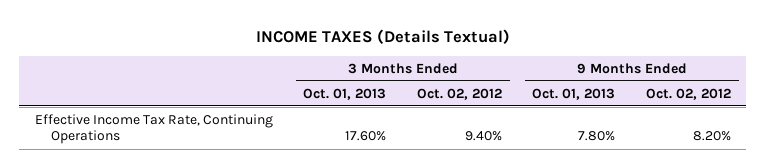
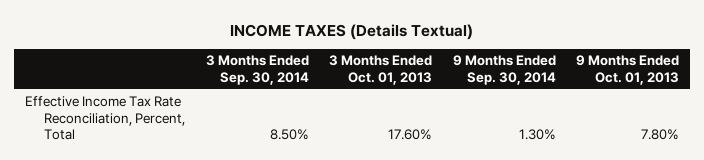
- | 3 Months Ended Oct. 01, 2013 | 3 Months Ended Oct. 02, 2012 | 9 Months Ended Oct. 01, 2013 | 9 Months Ended Oct. 02, 2012
+ | 3 Months Ended Sep. 30, 2014 | 3 Months Ended Oct. 01, 2013 | 9 Months Ended Sep. 30, 2014 | 9 Months Ended Oct. 01, 2013
- Effective Income Tax Rate, Continuing Operations | 17.60% | 9.40% | 7.80% | 8.20%
+ Effective Income Tax Rate Reconciliation, Percent, Total | 8.50% | 17.60% | 1.30% | 7.80%

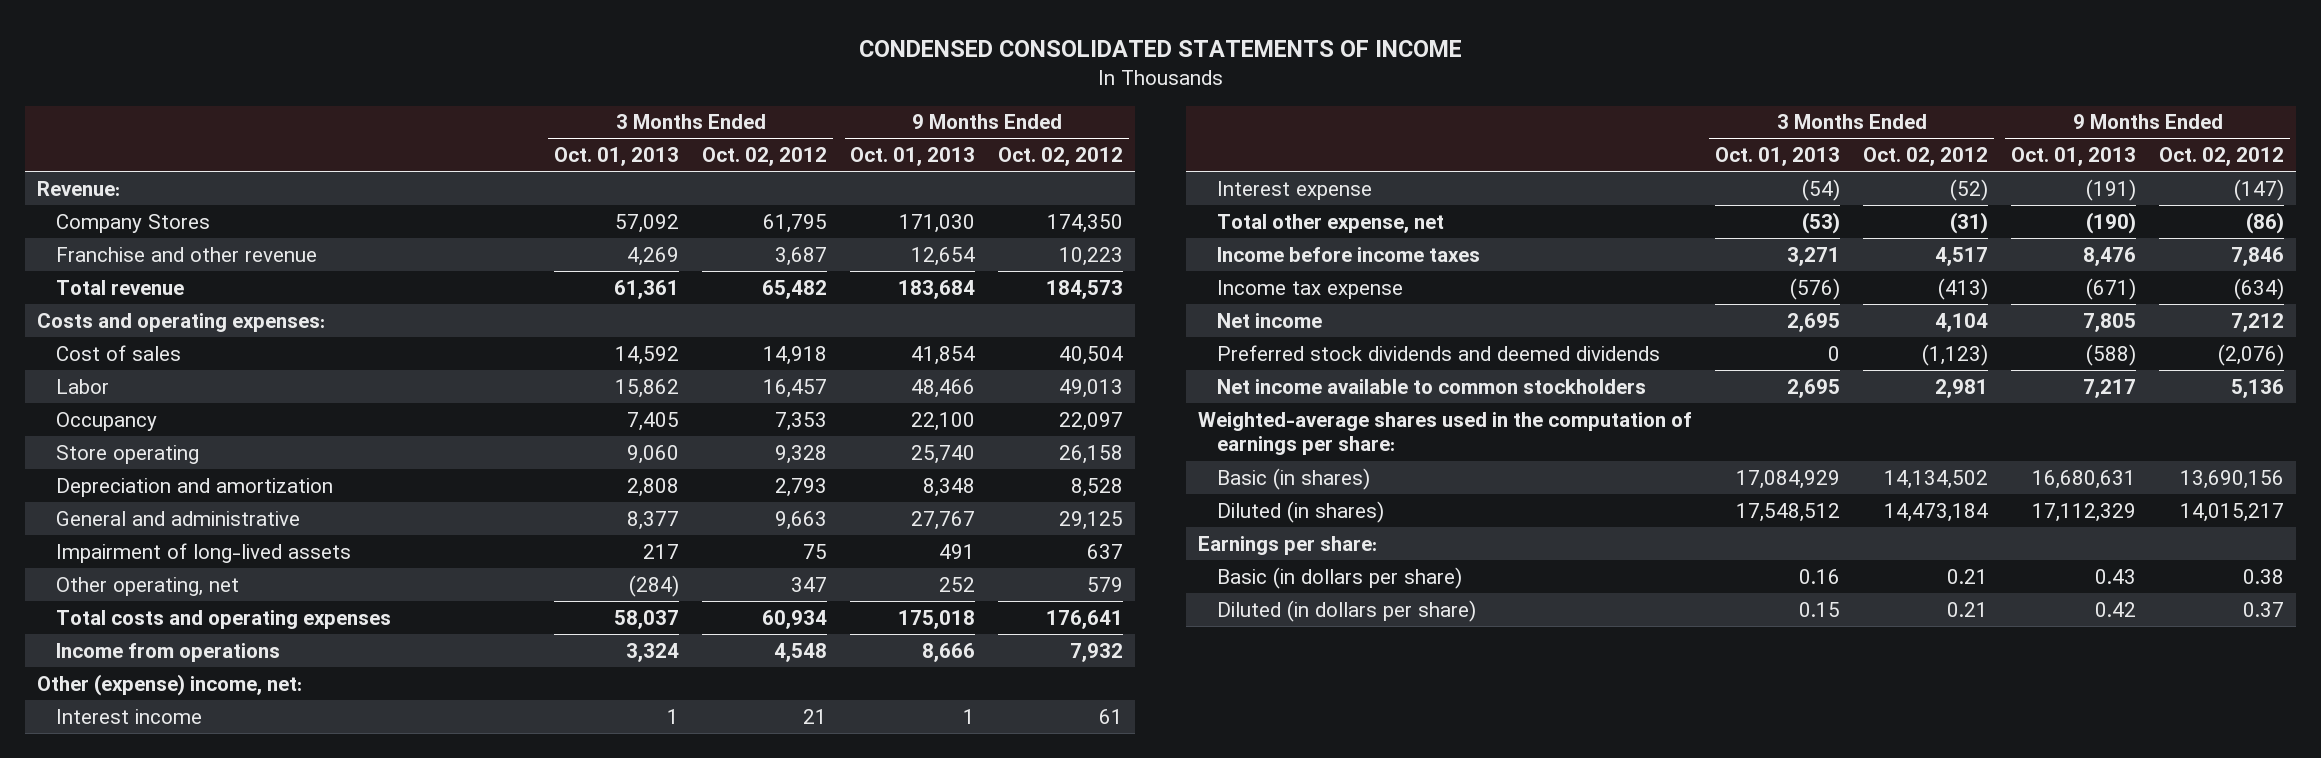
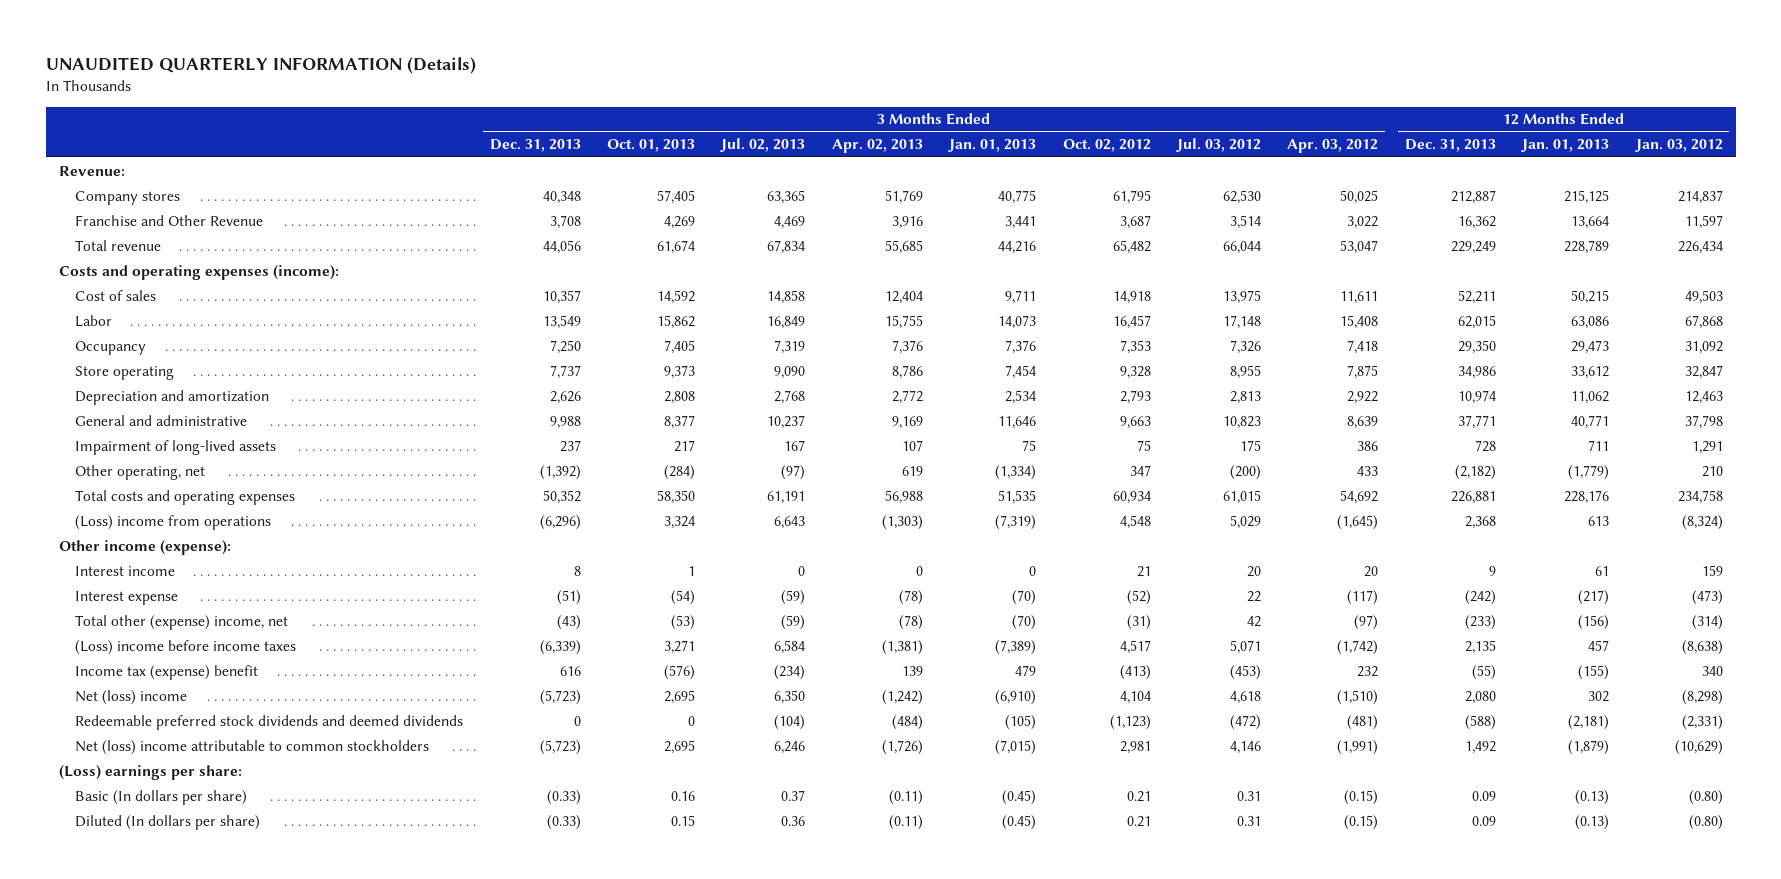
- CONDENSED CONSOLIDATED STATEMENTS OF INCOME
+ UNAUDITED QUARTERLY INFORMATION (Details)
- | 3 Months Ended Oct. 01, 2013 | 3 Months Ended Oct. 02, 2012 | 9 Months Ended Oct. 01, 2013 | 9 Months Ended Oct. 02, 2012
+ | 3 Months Ended Dec. 31, 2013 | 3 Months Ended Oct. 01, 2013 | 3 Months Ended Jul. 02, 2013 | 3 Months Ended Apr. 02, 2013 | 3 Months Ended Jan. 01, 2013 | 3 Months Ended Oct. 02, 2012 | 3 Months Ended Jul. 03, 2012 | 3 Months Ended Apr. 03, 2012 | 12 Months Ended Dec. 31, 2013 | 12 Months Ended Jan. 01, 2013 | 12 Months Ended Jan. 03, 2012
- Company Stores | 57,092 | 61,795 | 171,030 | 174,350
- Franchise and other revenue | 4,269 | 3,687 | 12,654 | 10,223
- Total revenue | 61,361 | 65,482 | 183,684 | 184,573
- Costs and operating expenses:
+ Company stores | 40,348 | 57,405 | 63,365 | 51,769 | 40,775 | 61,795 | 62,530 | 50,025 | 212,887 | 215,125 | 214,837
+ Franchise and Other Revenue | 3,708 | 4,269 | 4,469 | 3,916 | 3,441 | 3,687 | 3,514 | 3,022 | 16,362 | 13,664 | 11,597
+ Total revenue | 44,056 | 61,674 | 67,834 | 55,685 | 44,216 | 65,482 | 66,044 | 53,047 | 229,249 | 228,789 | 226,434
+ Costs and operating expenses (income):
- Store operating | 9,060 | 9,328 | 25,740 | 26,158
+ Store operating | 7,737 | 9,373 | 9,090 | 8,786 | 7,454 | 9,328 | 8,955 | 7,875 | 34,986 | 33,612 | 32,847
- Total costs and operating expenses | 58,037 | 60,934 | 175,018 | 176,641
- Income from operations | 3,324 | 4,548 | 8,666 | 7,932
- Other (expense) income, net:
+ Total costs and operating expenses | 50,352 | 58,350 | 61,191 | 56,988 | 51,535 | 60,934 | 61,015 | 54,692 | 226,881 | 228,176 | 234,758
+ (Loss) income from operations | (6,296) | 3,324 | 6,643 | (1,303) | (7,319) | 4,548 | 5,029 | (1,645) | 2,368 | 613 | (8,324)
+ Other income (expense):
- Total other expense, net | (53) | (31) | (190) | (86)
- Income before income taxes | 3,271 | 4,517 | 8,476 | 7,846
- Income tax expense | (576) | (413) | (671) | (634)
- Net income | 2,695 | 4,104 | 7,805 | 7,212
- Preferred stock dividends and deemed dividends | 0 | (1,123) | (588) | (2,076)
- Net income available to common stockholders | 2,695 | 2,981 | 7,217 | 5,136
- Weighted-average shares used in the computation of earnings per share:
- Basic (in shares) | 17,084,929 | 14,134,502 | 16,680,631 | 13,690,156
- Diluted (in shares) | 17,548,512 | 14,473,184 | 17,112,329 | 14,015,217
- Earnings per share:
- Basic (in dollars per share) | 0.16 | 0.21 | 0.43 | 0.38
- Diluted (in dollars per share) | 0.15 | 0.21 | 0.42 | 0.37
+ Total other (expense) income, net | (43) | (53) | (59) | (78) | (70) | (31) | 42 | (97) | (233) | (156) | (314)
+ (Loss) income before income taxes | (6,339) | 3,271 | 6,584 | (1,381) | (7,389) | 4,517 | 5,071 | (1,742) | 2,135 | 457 | (8,638)
+ Income tax (expense) benefit | 616 | (576) | (234) | 139 | 479 | (413) | (453) | 232 | (55) | (155) | 340
+ Net (loss) income | (5,723) | 2,695 | 6,350 | (1,242) | (6,910) | 4,104 | 4,618 | (1,510) | 2,080 | 302 | (8,298)
+ Redeemable preferred stock dividends and deemed dividends | 0 | 0 | (104) | (484) | (105) | (1,123) | (472) | (481) | (588) | (2,181) | (2,331)
+ Net (loss) income attributable to common stockholders | (5,723) | 2,695 | 6,246 | (1,726) | (7,015) | 2,981 | 4,146 | (1,991) | 1,492 | (1,879) | (10,629)
+ (Loss) earnings per share:
+ Basic (In dollars per share) | (0.33) | 0.16 | 0.37 | (0.11) | (0.45) | 0.21 | 0.31 | (0.15) | 0.09 | (0.13) | (0.80)
+ Diluted (In dollars per share) | (0.33) | 0.15 | 0.36 | (0.11) | (0.45) | 0.21 | 0.31 | (0.15) | 0.09 | (0.13) | (0.80)

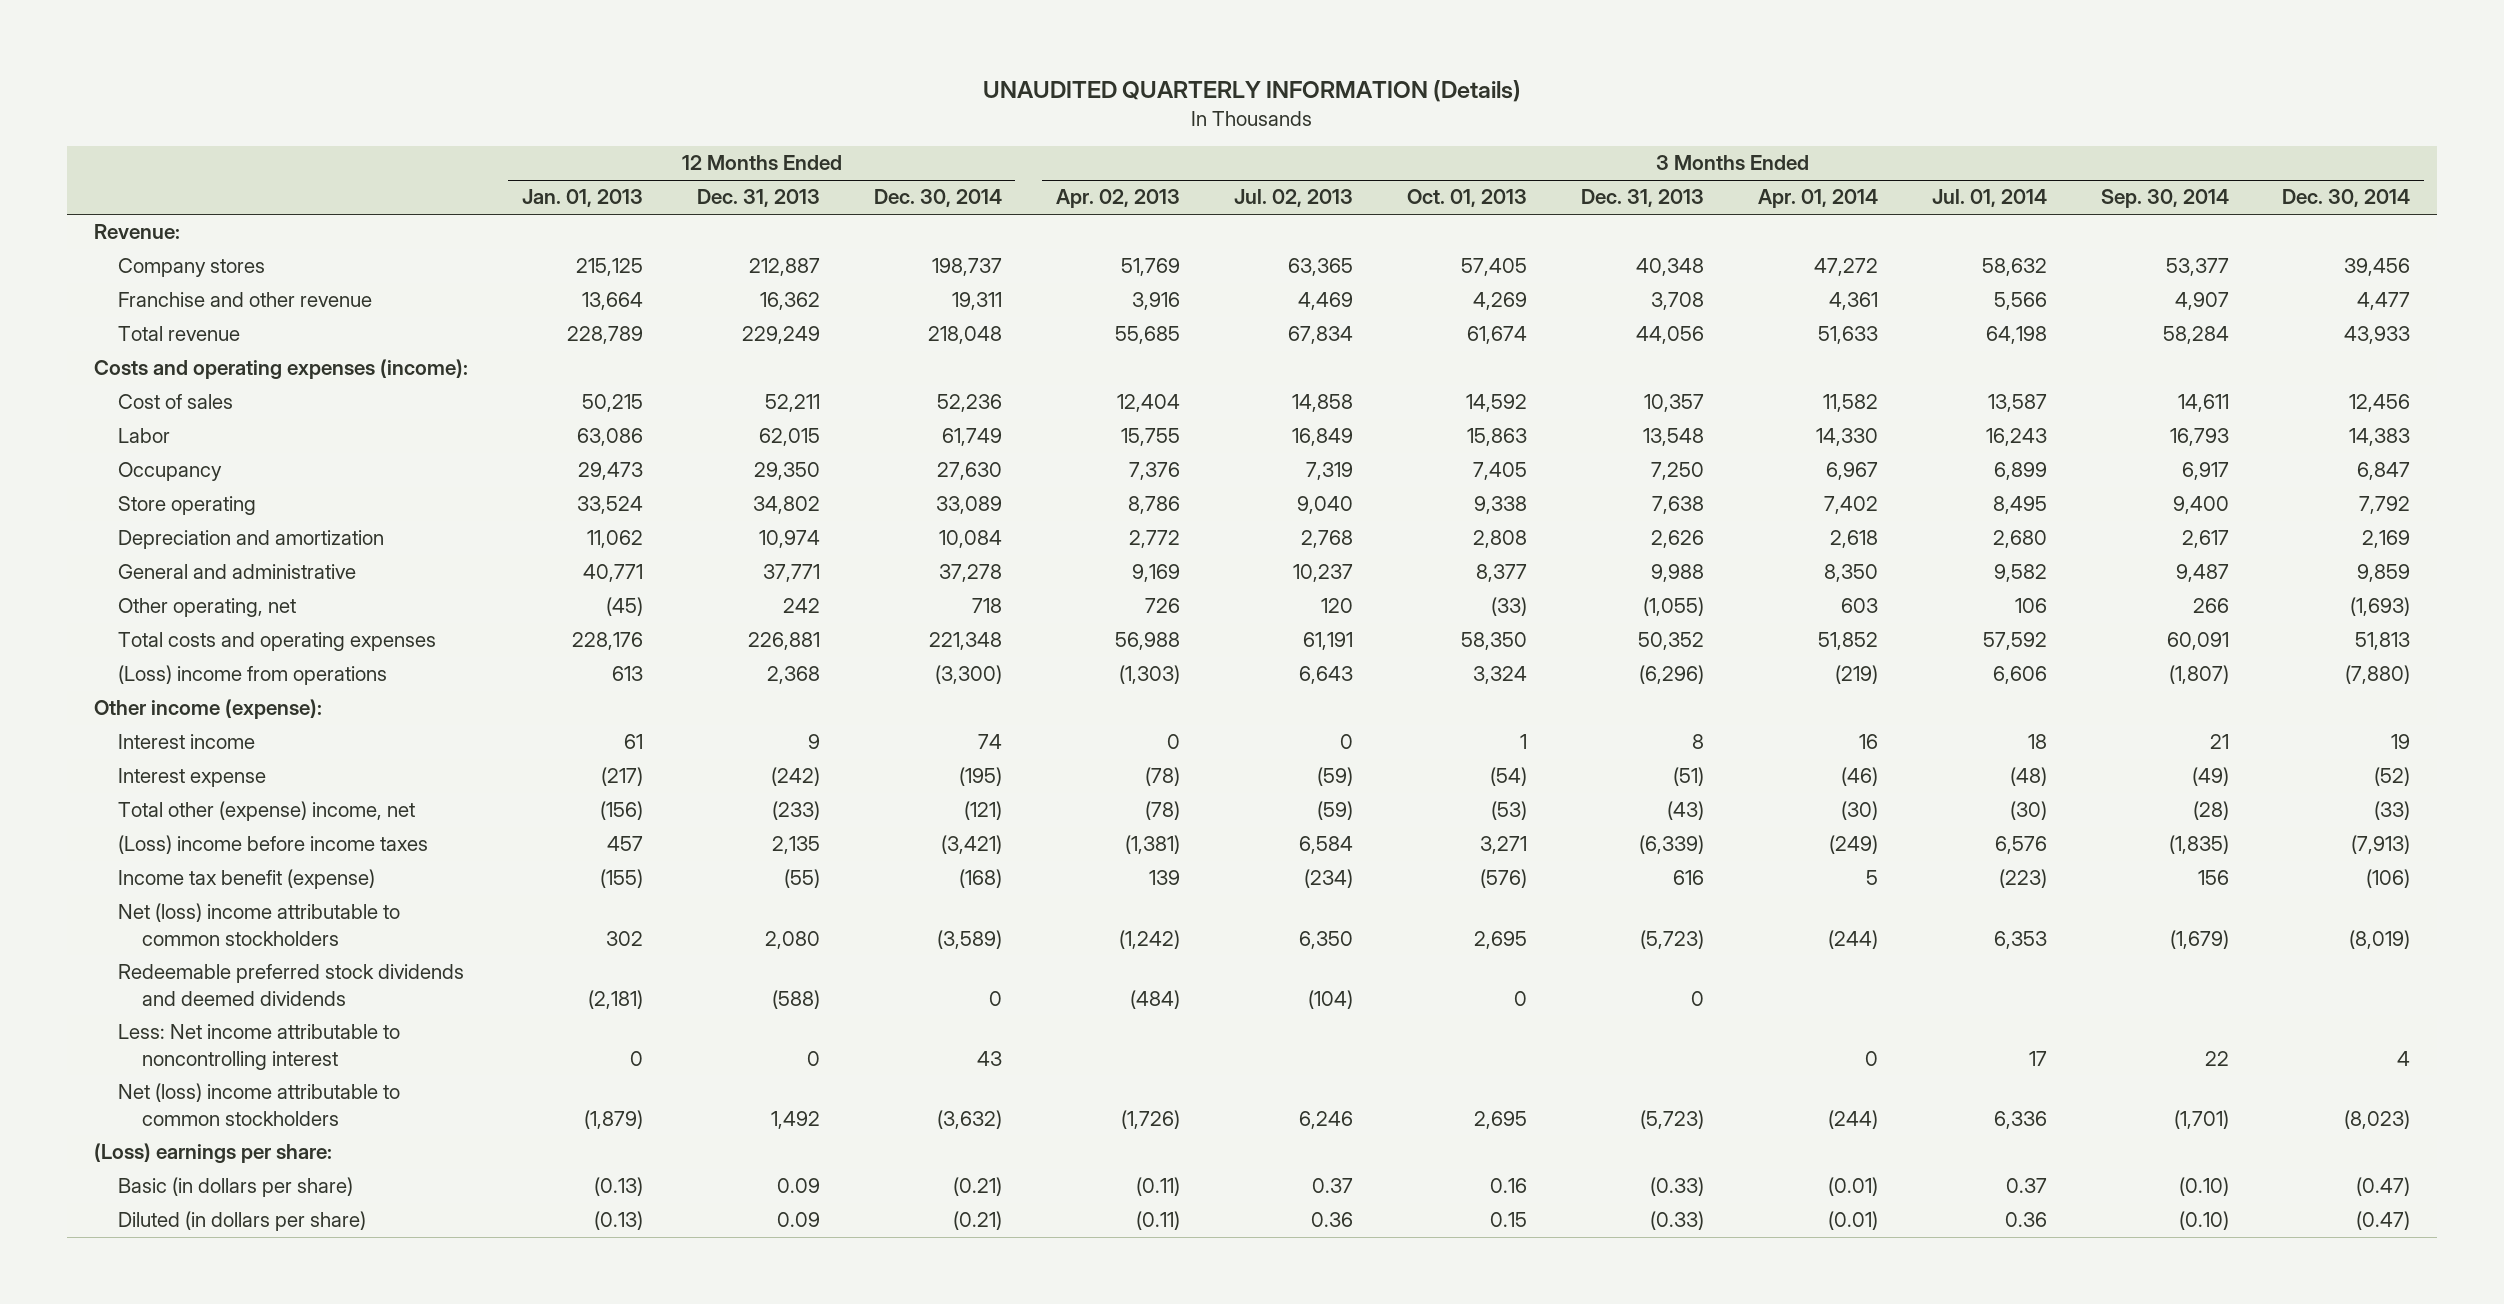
- | 3 Months Ended Dec. 31, 2013 | 3 Months Ended Oct. 01, 2013 | 3 Months Ended Jul. 02, 2013 | 3 Months Ended Apr. 02, 2013 | 3 Months Ended Jan. 01, 2013 | 3 Months Ended Oct. 02, 2012 | 3 Months Ended Jul. 03, 2012 | 3 Months Ended Apr. 03, 2012 | 12 Months Ended Dec. 31, 2013 | 12 Months Ended Jan. 01, 2013 | 12 Months Ended Jan. 03, 2012
+ | 12 Months Ended Jan. 01, 2013 | 12 Months Ended Dec. 31, 2013 | 12 Months Ended Dec. 30, 2014 | 3 Months Ended Apr. 02, 2013 | 3 Months Ended Jul. 02, 2013 | 3 Months Ended Oct. 01, 2013 | 3 Months Ended Dec. 31, 2013 | 3 Months Ended Apr. 01, 2014 | 3 Months Ended Jul. 01, 2014 | 3 Months Ended Sep. 30, 2014 | 3 Months Ended Dec. 30, 2014
- Franchise and Other Revenue | 3,708 | 4,269 | 4,469 | 3,916 | 3,441 | 3,687 | 3,514 | 3,022 | 16,362 | 13,664 | 11,597
+ Franchise and other revenue | 13,664 | 16,362 | 19,311 | 3,916 | 4,469 | 4,269 | 3,708 | 4,361 | 5,566 | 4,907 | 4,477
- Labor | 13,549 | 15,862 | 16,849 | 15,755 | 14,073 | 16,457 | 17,148 | 15,408 | 62,015 | 63,086 | 67,868
+ Labor | 63,086 | 62,015 | 61,749 | 15,755 | 16,849 | 15,863 | 13,548 | 14,330 | 16,243 | 16,793 | 14,383
- Store operating | 7,737 | 9,373 | 9,090 | 8,786 | 7,454 | 9,328 | 8,955 | 7,875 | 34,986 | 33,612 | 32,847
+ Store operating | 33,524 | 34,802 | 33,089 | 8,786 | 9,040 | 9,338 | 7,638 | 7,402 | 8,495 | 9,400 | 7,792
- Impairment of long-lived assets | 237 | 217 | 167 | 107 | 75 | 75 | 175 | 386 | 728 | 711 | 1,291
- Other operating, net | (1,392) | (284) | (97) | 619 | (1,334) | 347 | (200) | 433 | (2,182) | (1,779) | 210
+ Other operating, net | (45) | 242 | 718 | 726 | 120 | (33) | (1,055) | 603 | 106 | 266 | (1,693)
- Income tax (expense) benefit | 616 | (576) | (234) | 139 | 479 | (413) | (453) | 232 | (55) | (155) | 340
- Net (loss) income | (5,723) | 2,695 | 6,350 | (1,242) | (6,910) | 4,104 | 4,618 | (1,510) | 2,080 | 302 | (8,298)
+ Income tax benefit (expense) | (155) | (55) | (168) | 139 | (234) | (576) | 616 | 5 | (223) | 156 | (106)
+ Net (loss) income attributable to common stockholders | 302 | 2,080 | (3,589) | (1,242) | 6,350 | 2,695 | (5,723) | (244) | 6,353 | (1,679) | (8,019)
+ Less: Net income attributable to noncontrolling interest | 0 | 0 | 43 | | | | | 0 | 17 | 22 | 4
- Basic (In dollars per share) | (0.33) | 0.16 | 0.37 | (0.11) | (0.45) | 0.21 | 0.31 | (0.15) | 0.09 | (0.13) | (0.80)
- Diluted (In dollars per share) | (0.33) | 0.15 | 0.36 | (0.11) | (0.45) | 0.21 | 0.31 | (0.15) | 0.09 | (0.13) | (0.80)
+ Basic (in dollars per share) | (0.13) | 0.09 | (0.21) | (0.11) | 0.37 | 0.16 | (0.33) | (0.01) | 0.37 | (0.10) | (0.47)
+ Diluted (in dollars per share) | (0.13) | 0.09 | (0.21) | (0.11) | 0.36 | 0.15 | (0.33) | (0.01) | 0.36 | (0.10) | (0.47)

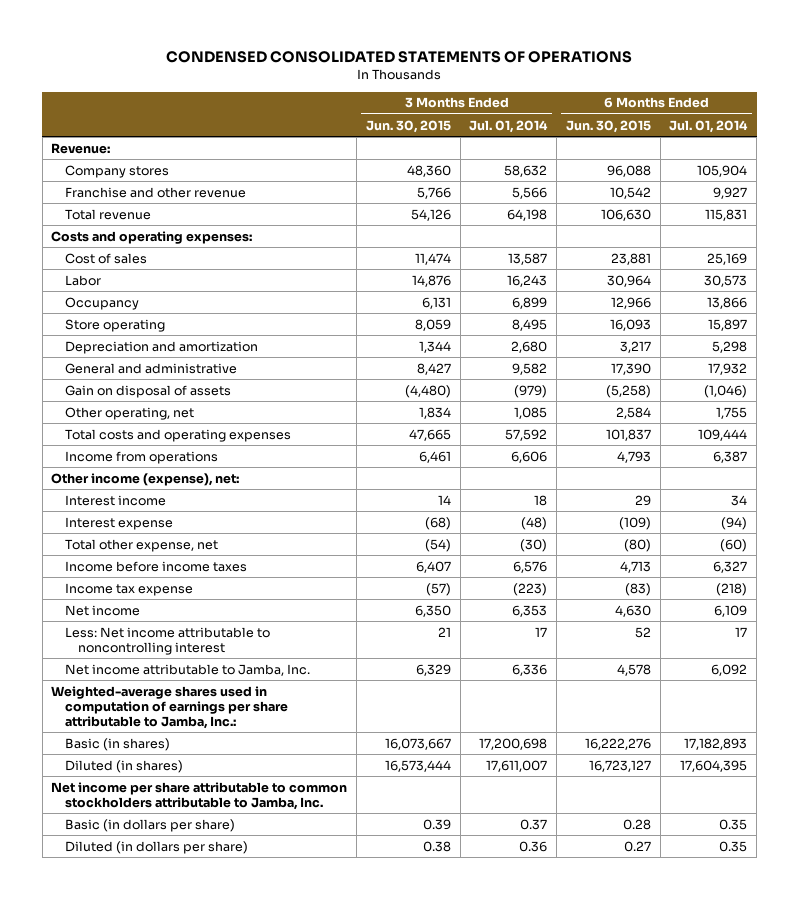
- UNAUDITED QUARTERLY INFORMATION (Details)
+ CONDENSED CONSOLIDATED STATEMENTS OF OPERATIONS
- | 12 Months Ended Jan. 01, 2013 | 12 Months Ended Dec. 31, 2013 | 12 Months Ended Dec. 30, 2014 | 3 Months Ended Apr. 02, 2013 | 3 Months Ended Jul. 02, 2013 | 3 Months Ended Oct. 01, 2013 | 3 Months Ended Dec. 31, 2013 | 3 Months Ended Apr. 01, 2014 | 3 Months Ended Jul. 01, 2014 | 3 Months Ended Sep. 30, 2014 | 3 Months Ended Dec. 30, 2014
+ | 3 Months Ended Jun. 30, 2015 | 3 Months Ended Jul. 01, 2014 | 6 Months Ended Jun. 30, 2015 | 6 Months Ended Jul. 01, 2014
- Costs and operating expenses (income):
+ Costs and operating expenses:
- Other operating, net | (45) | 242 | 718 | 726 | 120 | (33) | (1,055) | 603 | 106 | 266 | (1,693)
+ Gain on disposal of assets | (4,480) | (979) | (5,258) | (1,046)
+ Other operating, net | 1,834 | 1,085 | 2,584 | 1,755
- (Loss) income from operations | 613 | 2,368 | (3,300) | (1,303) | 6,643 | 3,324 | (6,296) | (219) | 6,606 | (1,807) | (7,880)
- Other income (expense):
+ Income from operations | 6,461 | 6,606 | 4,793 | 6,387
+ Other income (expense), net:
- Total other (expense) income, net | (156) | (233) | (121) | (78) | (59) | (53) | (43) | (30) | (30) | (28) | (33)
- (Loss) income before income taxes | 457 | 2,135 | (3,421) | (1,381) | 6,584 | 3,271 | (6,339) | (249) | 6,576 | (1,835) | (7,913)
- Income tax benefit (expense) | (155) | (55) | (168) | 139 | (234) | (576) | 616 | 5 | (223) | 156 | (106)
- Net (loss) income attributable to common stockholders | 302 | 2,080 | (3,589) | (1,242) | 6,350 | 2,695 | (5,723) | (244) | 6,353 | (1,679) | (8,019)
- Redeemable preferred stock dividends and deemed dividends | (2,181) | (588) | 0 | (484) | (104) | 0 | 0 | | | |
+ Total other expense, net | (54) | (30) | (80) | (60)
+ Income before income taxes | 6,407 | 6,576 | 4,713 | 6,327
+ Income tax expense | (57) | (223) | (83) | (218)
+ Net income | 6,350 | 6,353 | 4,630 | 6,109
- Net (loss) income attributable to common stockholders | (1,879) | 1,492 | (3,632) | (1,726) | 6,246 | 2,695 | (5,723) | (244) | 6,336 | (1,701) | (8,023)
- (Loss) earnings per share:
+ Net income attributable to Jamba, Inc. | 6,329 | 6,336 | 4,578 | 6,092
+ Weighted-average shares used in computation of earnings per share attributable to Jamba, Inc.:
+ Basic (in shares) | 16,073,667 | 17,200,698 | 16,222,276 | 17,182,893
+ Diluted (in shares) | 16,573,444 | 17,611,007 | 16,723,127 | 17,604,395
+ Net income per share attributable to common stockholders attributable to Jamba, Inc.

